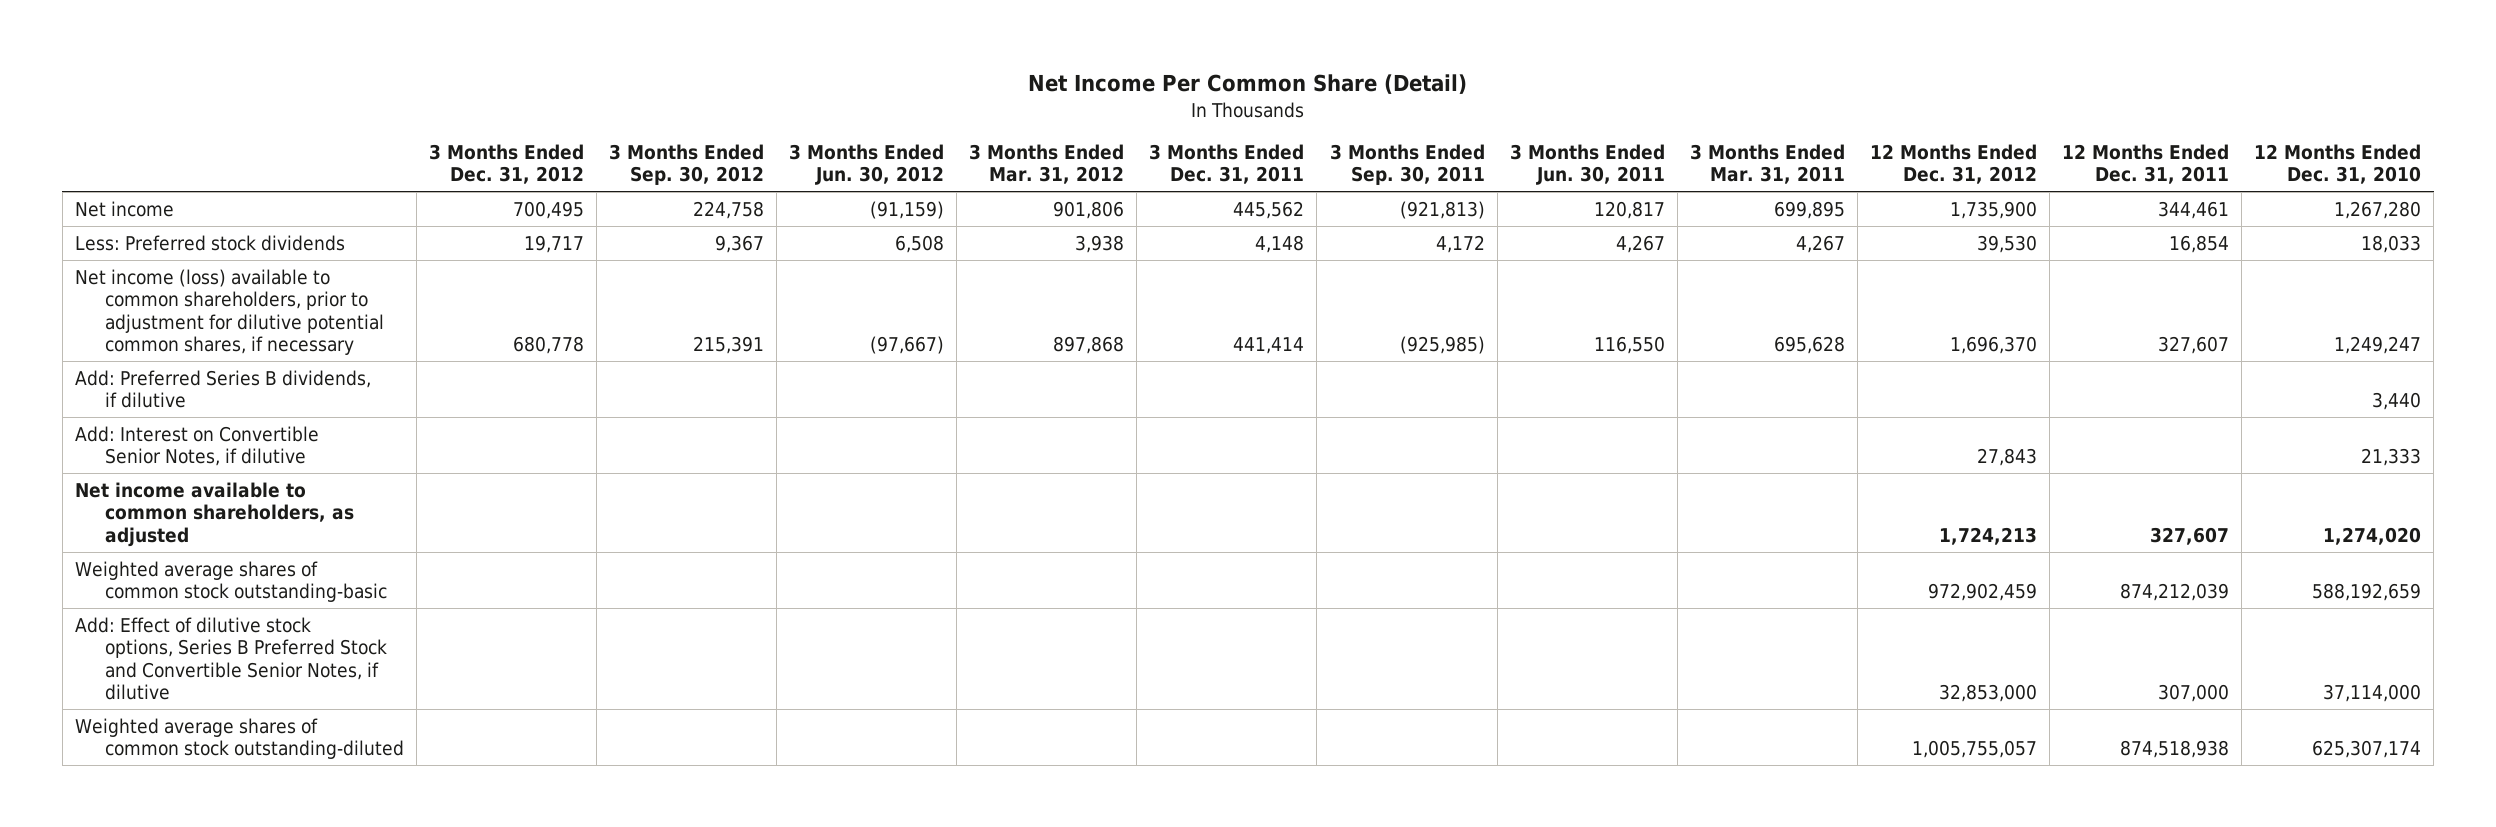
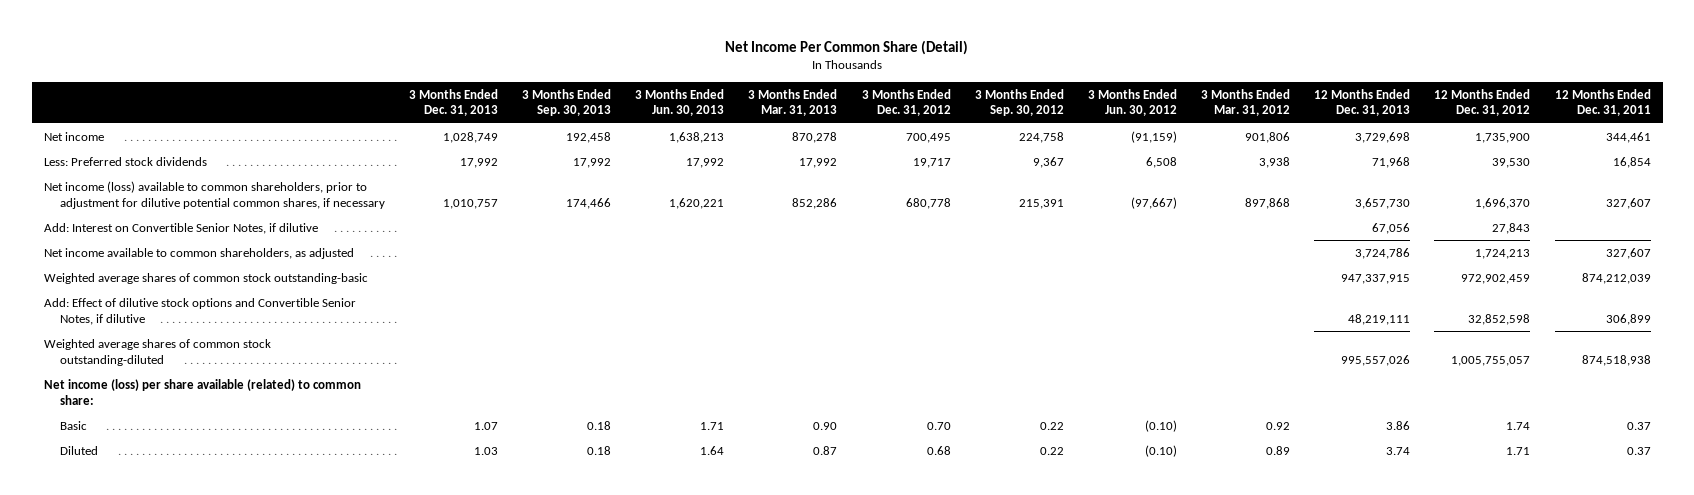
- | 3 Months Ended Dec. 31, 2012 | 3 Months Ended Sep. 30, 2012 | 3 Months Ended Jun. 30, 2012 | 3 Months Ended Mar. 31, 2012 | 3 Months Ended Dec. 31, 2011 | 3 Months Ended Sep. 30, 2011 | 3 Months Ended Jun. 30, 2011 | 3 Months Ended Mar. 31, 2011 | 12 Months Ended Dec. 31, 2012 | 12 Months Ended Dec. 31, 2011 | 12 Months Ended Dec. 31, 2010
+ | 3 Months Ended Dec. 31, 2013 | 3 Months Ended Sep. 30, 2013 | 3 Months Ended Jun. 30, 2013 | 3 Months Ended Mar. 31, 2013 | 3 Months Ended Dec. 31, 2012 | 3 Months Ended Sep. 30, 2012 | 3 Months Ended Jun. 30, 2012 | 3 Months Ended Mar. 31, 2012 | 12 Months Ended Dec. 31, 2013 | 12 Months Ended Dec. 31, 2012 | 12 Months Ended Dec. 31, 2011
- Add: Preferred Series B dividends, if dilutive | | | | | | | | | | | 3,440
- Add: Effect of dilutive stock options, Series B Preferred Stock and Convertible Senior Notes, if dilutive | | | | | | | | | 32,853,000 | 307,000 | 37,114,000
+ Add: Effect of dilutive stock options and Convertible Senior Notes, if dilutive | | | | | | | | | 48,219,111 | 32,852,598 | 306,899
+ Net income (loss) per share available (related) to common share:
+ Basic | 1.07 | 0.18 | 1.71 | 0.90 | 0.70 | 0.22 | (0.10) | 0.92 | 3.86 | 1.74 | 0.37
+ Diluted | 1.03 | 0.18 | 1.64 | 0.87 | 0.68 | 0.22 | (0.10) | 0.89 | 3.74 | 1.71 | 0.37

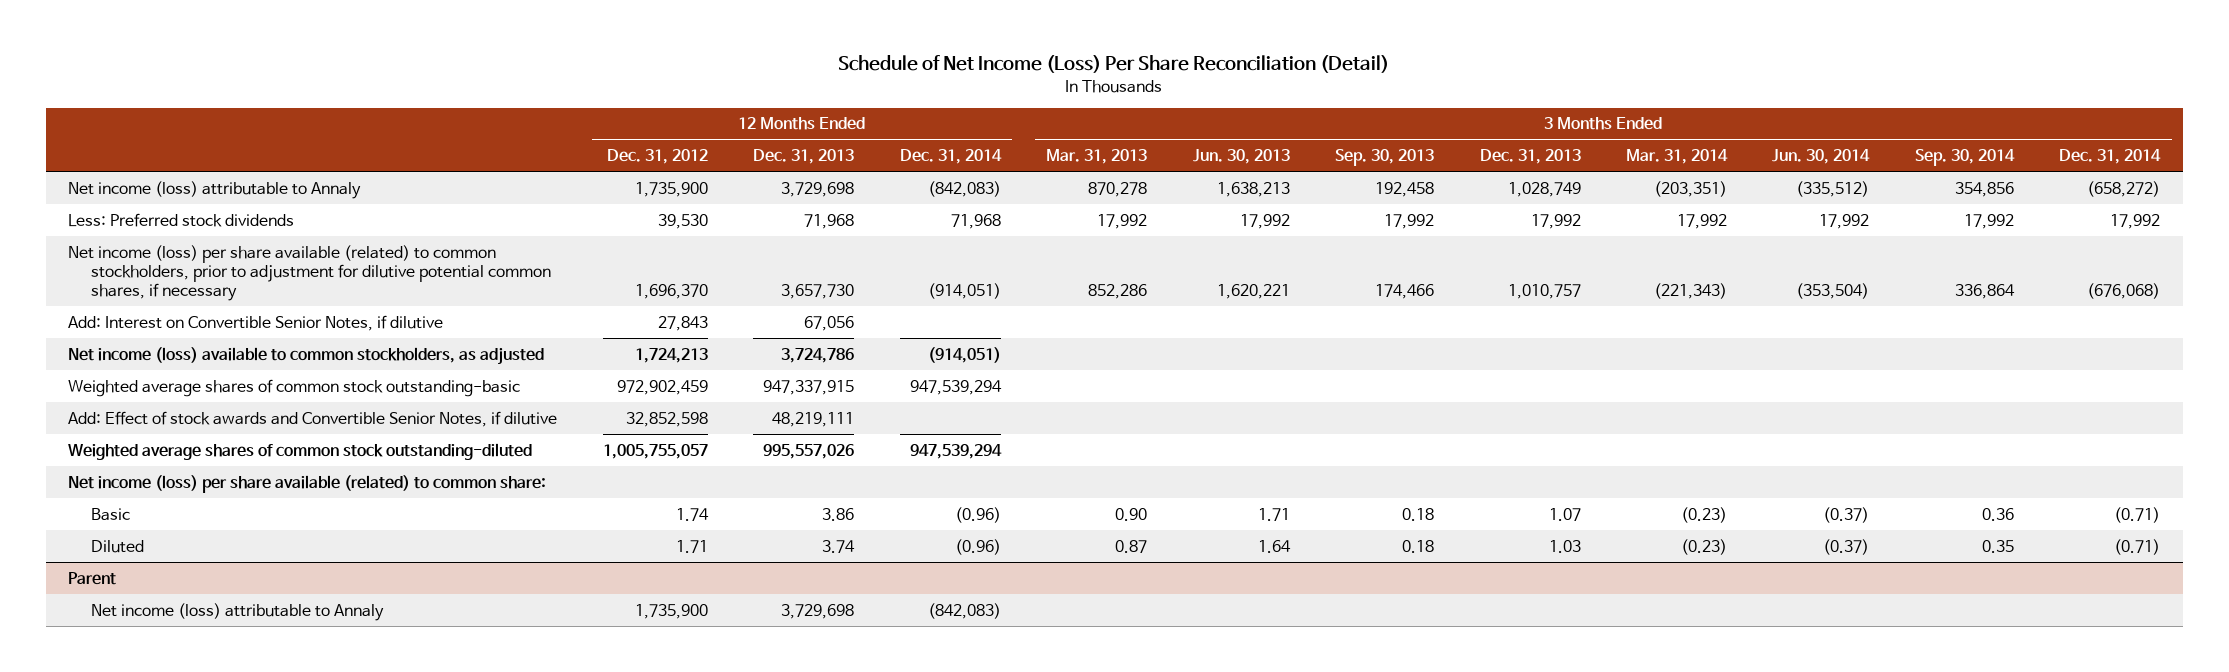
- Net Income Per Common Share (Detail)
+ Schedule of Net Income (Loss) Per Share Reconciliation (Detail)
- | 3 Months Ended Dec. 31, 2013 | 3 Months Ended Sep. 30, 2013 | 3 Months Ended Jun. 30, 2013 | 3 Months Ended Mar. 31, 2013 | 3 Months Ended Dec. 31, 2012 | 3 Months Ended Sep. 30, 2012 | 3 Months Ended Jun. 30, 2012 | 3 Months Ended Mar. 31, 2012 | 12 Months Ended Dec. 31, 2013 | 12 Months Ended Dec. 31, 2012 | 12 Months Ended Dec. 31, 2011
+ | 12 Months Ended Dec. 31, 2012 | 12 Months Ended Dec. 31, 2013 | 12 Months Ended Dec. 31, 2014 | 3 Months Ended Mar. 31, 2013 | 3 Months Ended Jun. 30, 2013 | 3 Months Ended Sep. 30, 2013 | 3 Months Ended Dec. 31, 2013 | 3 Months Ended Mar. 31, 2014 | 3 Months Ended Jun. 30, 2014 | 3 Months Ended Sep. 30, 2014 | 3 Months Ended Dec. 31, 2014
- Net income | 1,028,749 | 192,458 | 1,638,213 | 870,278 | 700,495 | 224,758 | (91,159) | 901,806 | 3,729,698 | 1,735,900 | 344,461
+ Net income (loss) attributable to Annaly | 1,735,900 | 3,729,698 | (842,083) | 870,278 | 1,638,213 | 192,458 | 1,028,749 | (203,351) | (335,512) | 354,856 | (658,272)
- Net income (loss) available to common shareholders, prior to adjustment for dilutive potential common shares, if necessary | 1,010,757 | 174,466 | 1,620,221 | 852,286 | 680,778 | 215,391 | (97,667) | 897,868 | 3,657,730 | 1,696,370 | 327,607
+ Net income (loss) per share available (related) to common stockholders, prior to adjustment for dilutive potential common shares, if necessary | 1,696,370 | 3,657,730 | (914,051) | 852,286 | 1,620,221 | 174,466 | 1,010,757 | (221,343) | (353,504) | 336,864 | (676,068)
- Net income available to common shareholders, as adjusted | | | | | | | | | 3,724,786 | 1,724,213 | 327,607
+ Net income (loss) available to common stockholders, as adjusted | 1,724,213 | 3,724,786 | (914,051) | | | | | | | |
- Add: Effect of dilutive stock options and Convertible Senior Notes, if dilutive | | | | | | | | | 48,219,111 | 32,852,598 | 306,899
+ Add: Effect of stock awards and Convertible Senior Notes, if dilutive | 32,852,598 | 48,219,111 | | | | | | | | |
+ Parent
+ Net income (loss) attributable to Annaly | 1,735,900 | 3,729,698 | (842,083) | | | | | | | |

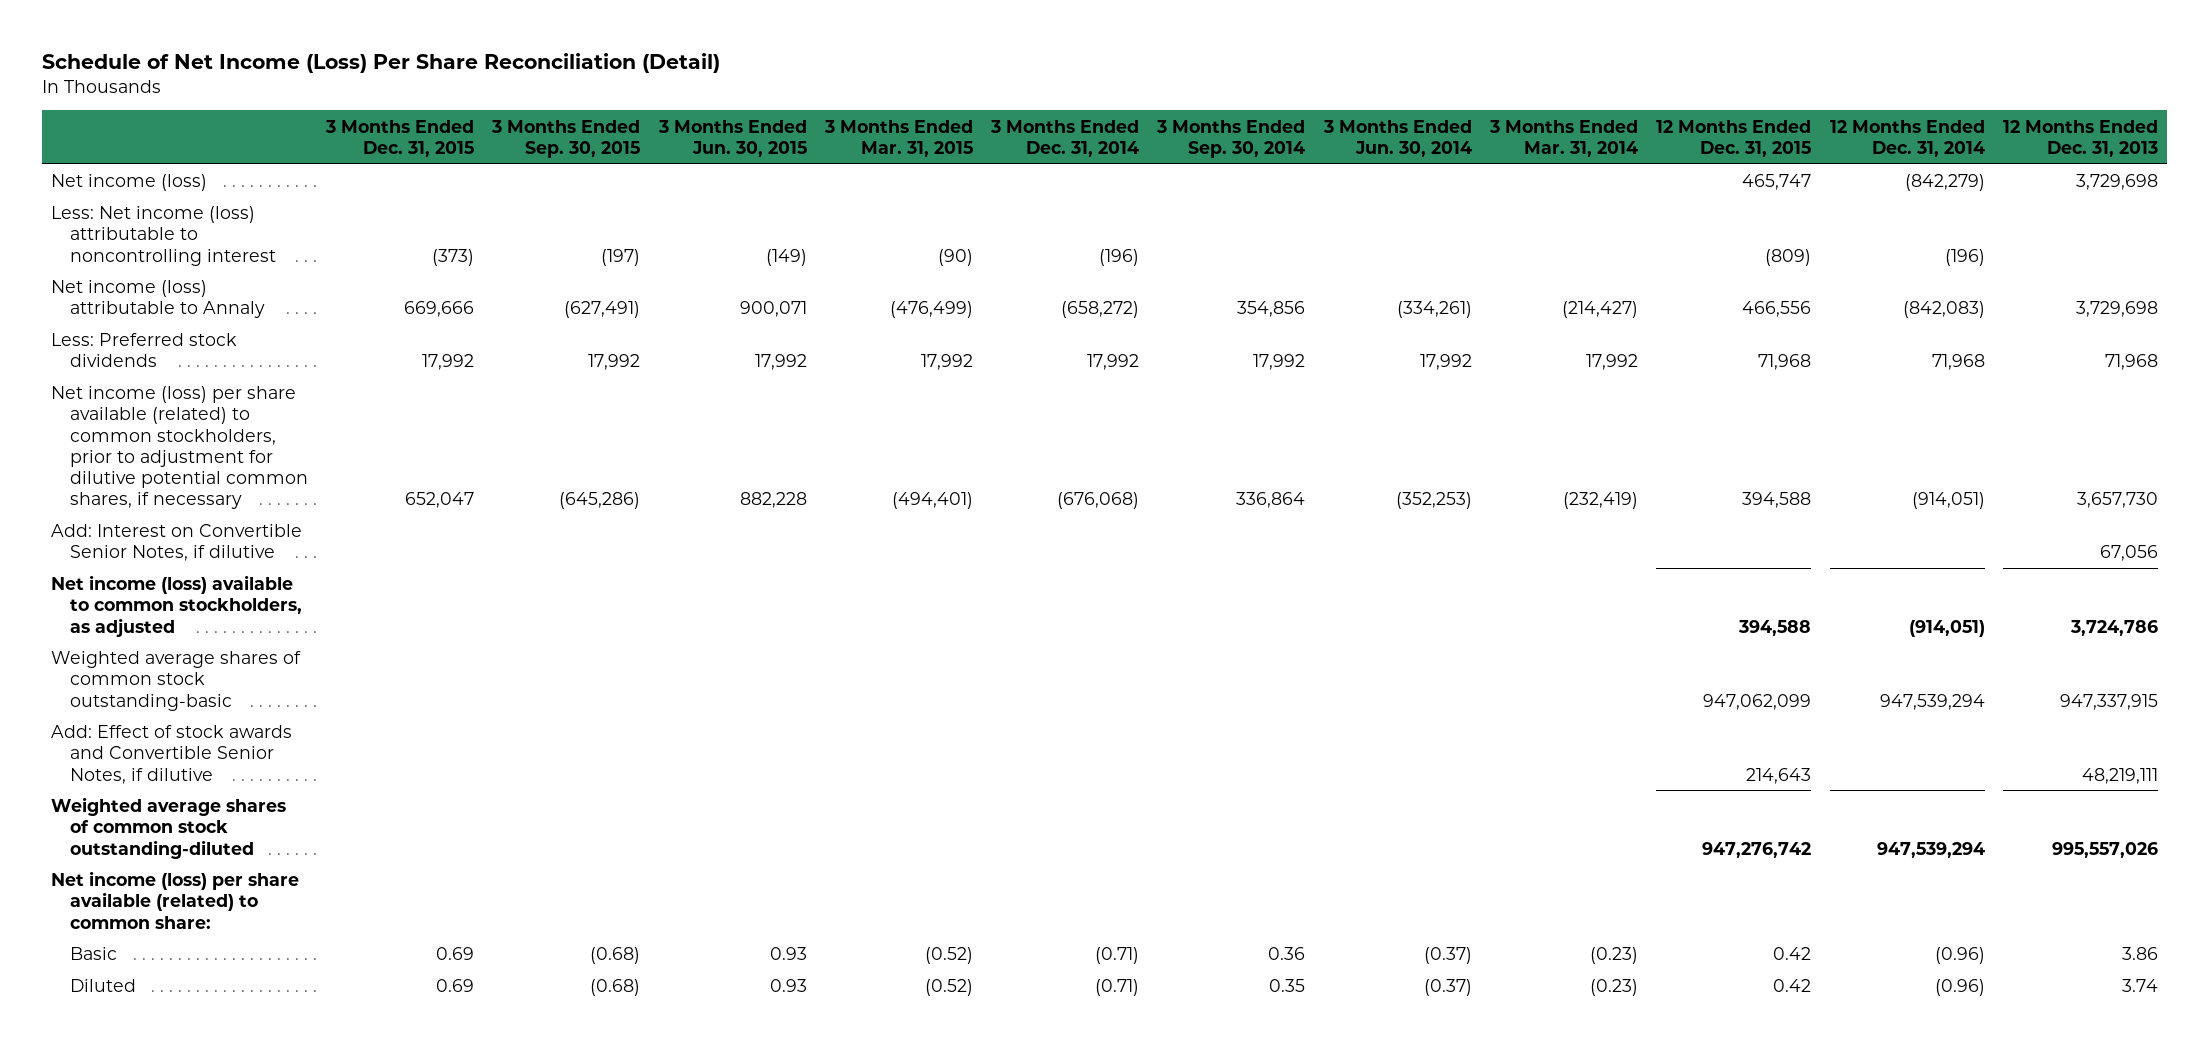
- | 12 Months Ended Dec. 31, 2012 | 12 Months Ended Dec. 31, 2013 | 12 Months Ended Dec. 31, 2014 | 3 Months Ended Mar. 31, 2013 | 3 Months Ended Jun. 30, 2013 | 3 Months Ended Sep. 30, 2013 | 3 Months Ended Dec. 31, 2013 | 3 Months Ended Mar. 31, 2014 | 3 Months Ended Jun. 30, 2014 | 3 Months Ended Sep. 30, 2014 | 3 Months Ended Dec. 31, 2014
+ | 3 Months Ended Dec. 31, 2015 | 3 Months Ended Sep. 30, 2015 | 3 Months Ended Jun. 30, 2015 | 3 Months Ended Mar. 31, 2015 | 3 Months Ended Dec. 31, 2014 | 3 Months Ended Sep. 30, 2014 | 3 Months Ended Jun. 30, 2014 | 3 Months Ended Mar. 31, 2014 | 12 Months Ended Dec. 31, 2015 | 12 Months Ended Dec. 31, 2014 | 12 Months Ended Dec. 31, 2013
- Net income (loss) attributable to Annaly | 1,735,900 | 3,729,698 | (842,083) | 870,278 | 1,638,213 | 192,458 | 1,028,749 | (203,351) | (335,512) | 354,856 | (658,272)
+ Net income (loss) | | | | | | | | | 465,747 | (842,279) | 3,729,698
+ Less: Net income (loss) attributable to noncontrolling interest | (373) | (197) | (149) | (90) | (196) | | | | (809) | (196) |
+ Net income (loss) attributable to Annaly | 669,666 | (627,491) | 900,071 | (476,499) | (658,272) | 354,856 | (334,261) | (214,427) | 466,556 | (842,083) | 3,729,698
- Net income (loss) per share available (related) to common stockholders, prior to adjustment for dilutive potential common shares, if necessary | 1,696,370 | 3,657,730 | (914,051) | 852,286 | 1,620,221 | 174,466 | 1,010,757 | (221,343) | (353,504) | 336,864 | (676,068)
+ Net income (loss) per share available (related) to common stockholders, prior to adjustment for dilutive potential common shares, if necessary | 652,047 | (645,286) | 882,228 | (494,401) | (676,068) | 336,864 | (352,253) | (232,419) | 394,588 | (914,051) | 3,657,730
- Parent
- Net income (loss) attributable to Annaly | 1,735,900 | 3,729,698 | (842,083) | | | | | | | |

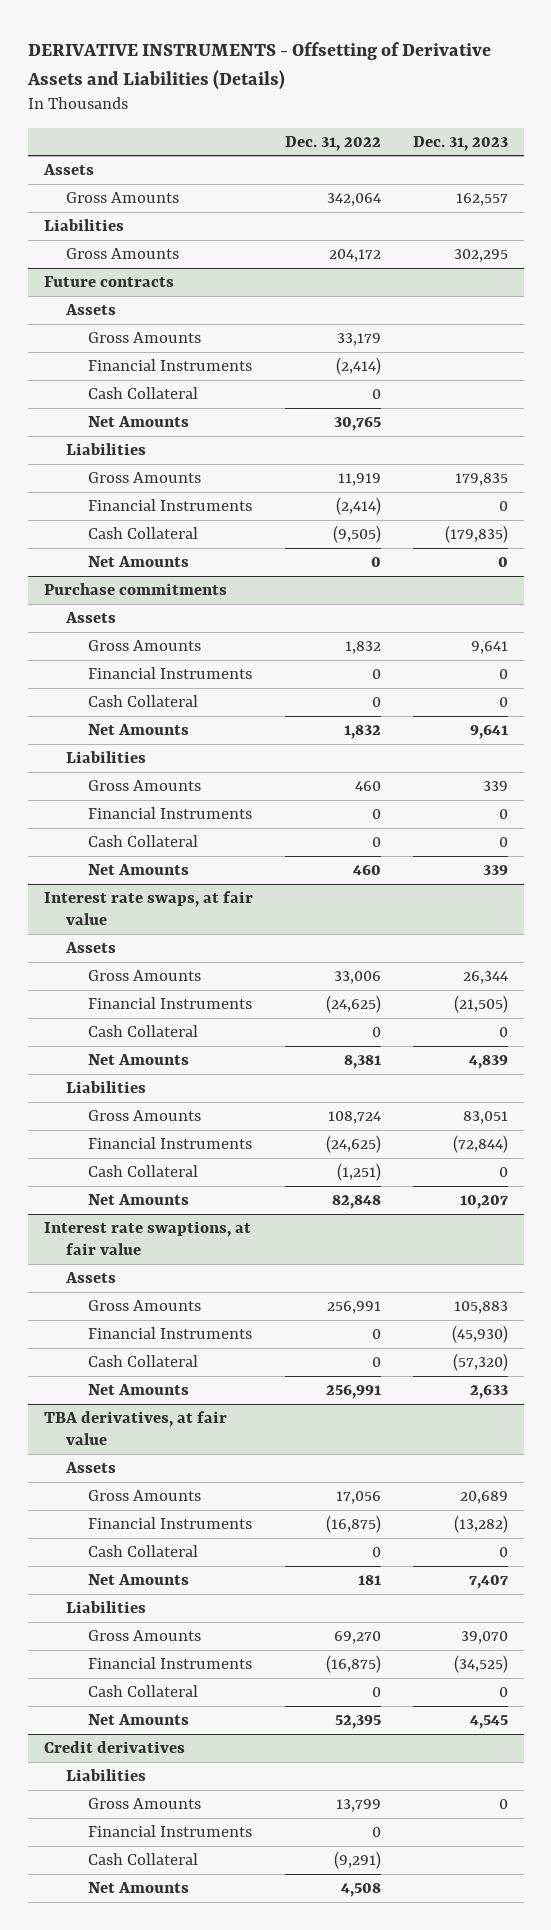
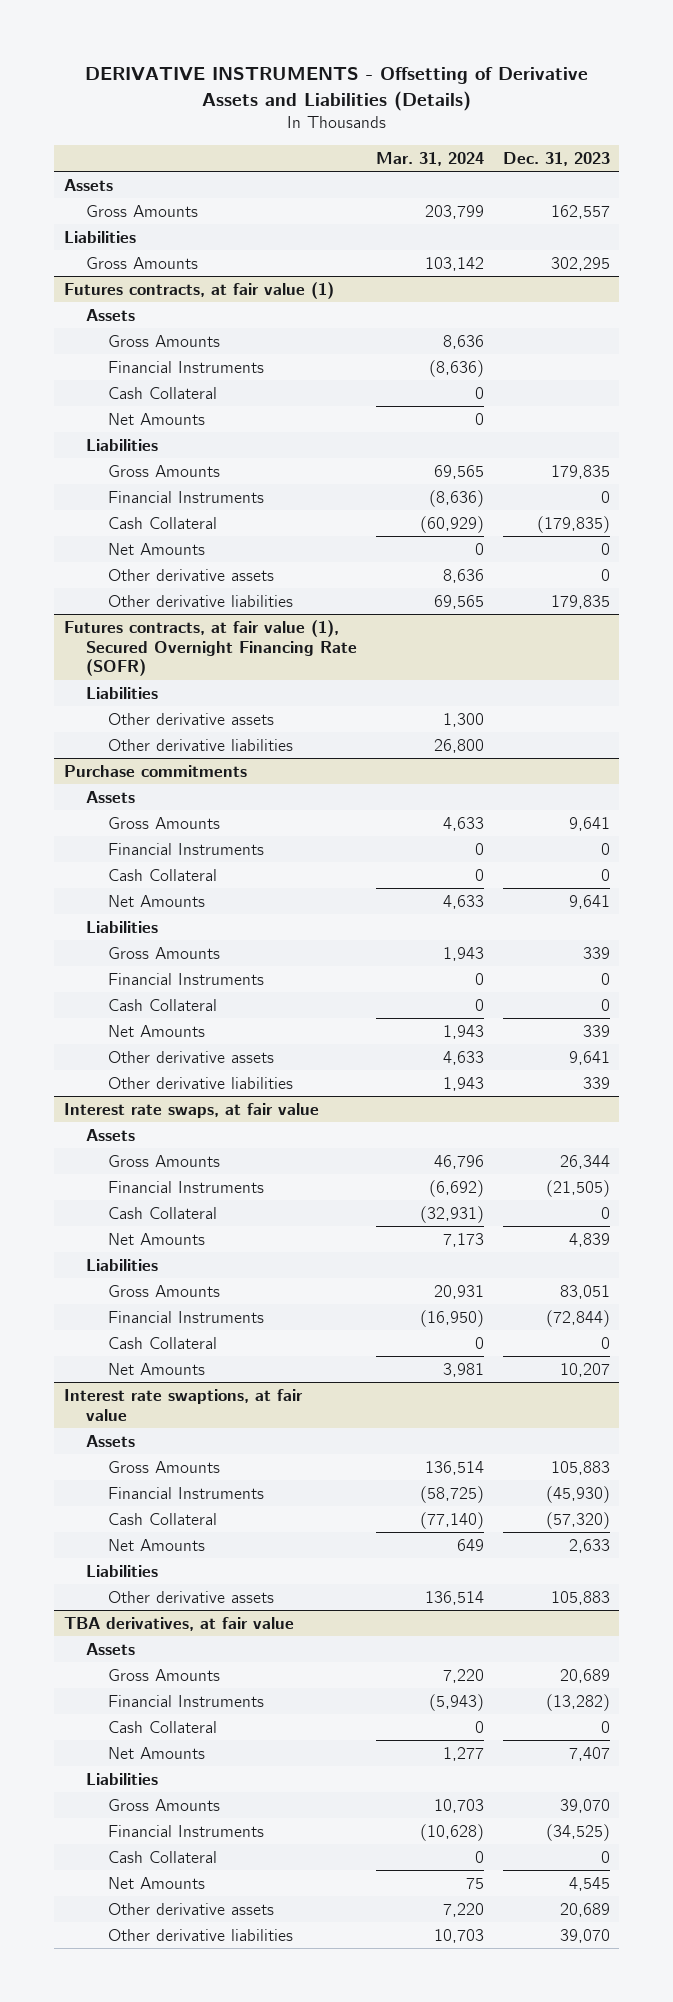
- | Dec. 31, 2022 | Dec. 31, 2023
+ | Mar. 31, 2024 | Dec. 31, 2023
- Future contracts
+ Futures contracts, at fair value (1)
+ Other derivative assets | 8,636 | 0
+ Other derivative liabilities | 69,565 | 179,835
+ Futures contracts, at fair value (1), Secured Overnight Financing Rate (SOFR)
+ Liabilities
+ Other derivative assets | 1,300 |
+ Other derivative liabilities | 26,800 |
@ Purchase commitments
+ Other derivative assets | 4,633 | 9,641
+ Other derivative liabilities | 1,943 | 339
@ Interest rate swaptions, at fair value
+ Liabilities
+ Other derivative assets | 136,514 | 105,883
- Credit derivatives
- Liabilities
- Gross Amounts | 13,799 | 0
- Financial Instruments | 0 |
- Cash Collateral | (9,291) |
- Net Amounts | 4,508 |
@ TBA derivatives, at fair value
+ Other derivative assets | 7,220 | 20,689
+ Other derivative liabilities | 10,703 | 39,070

